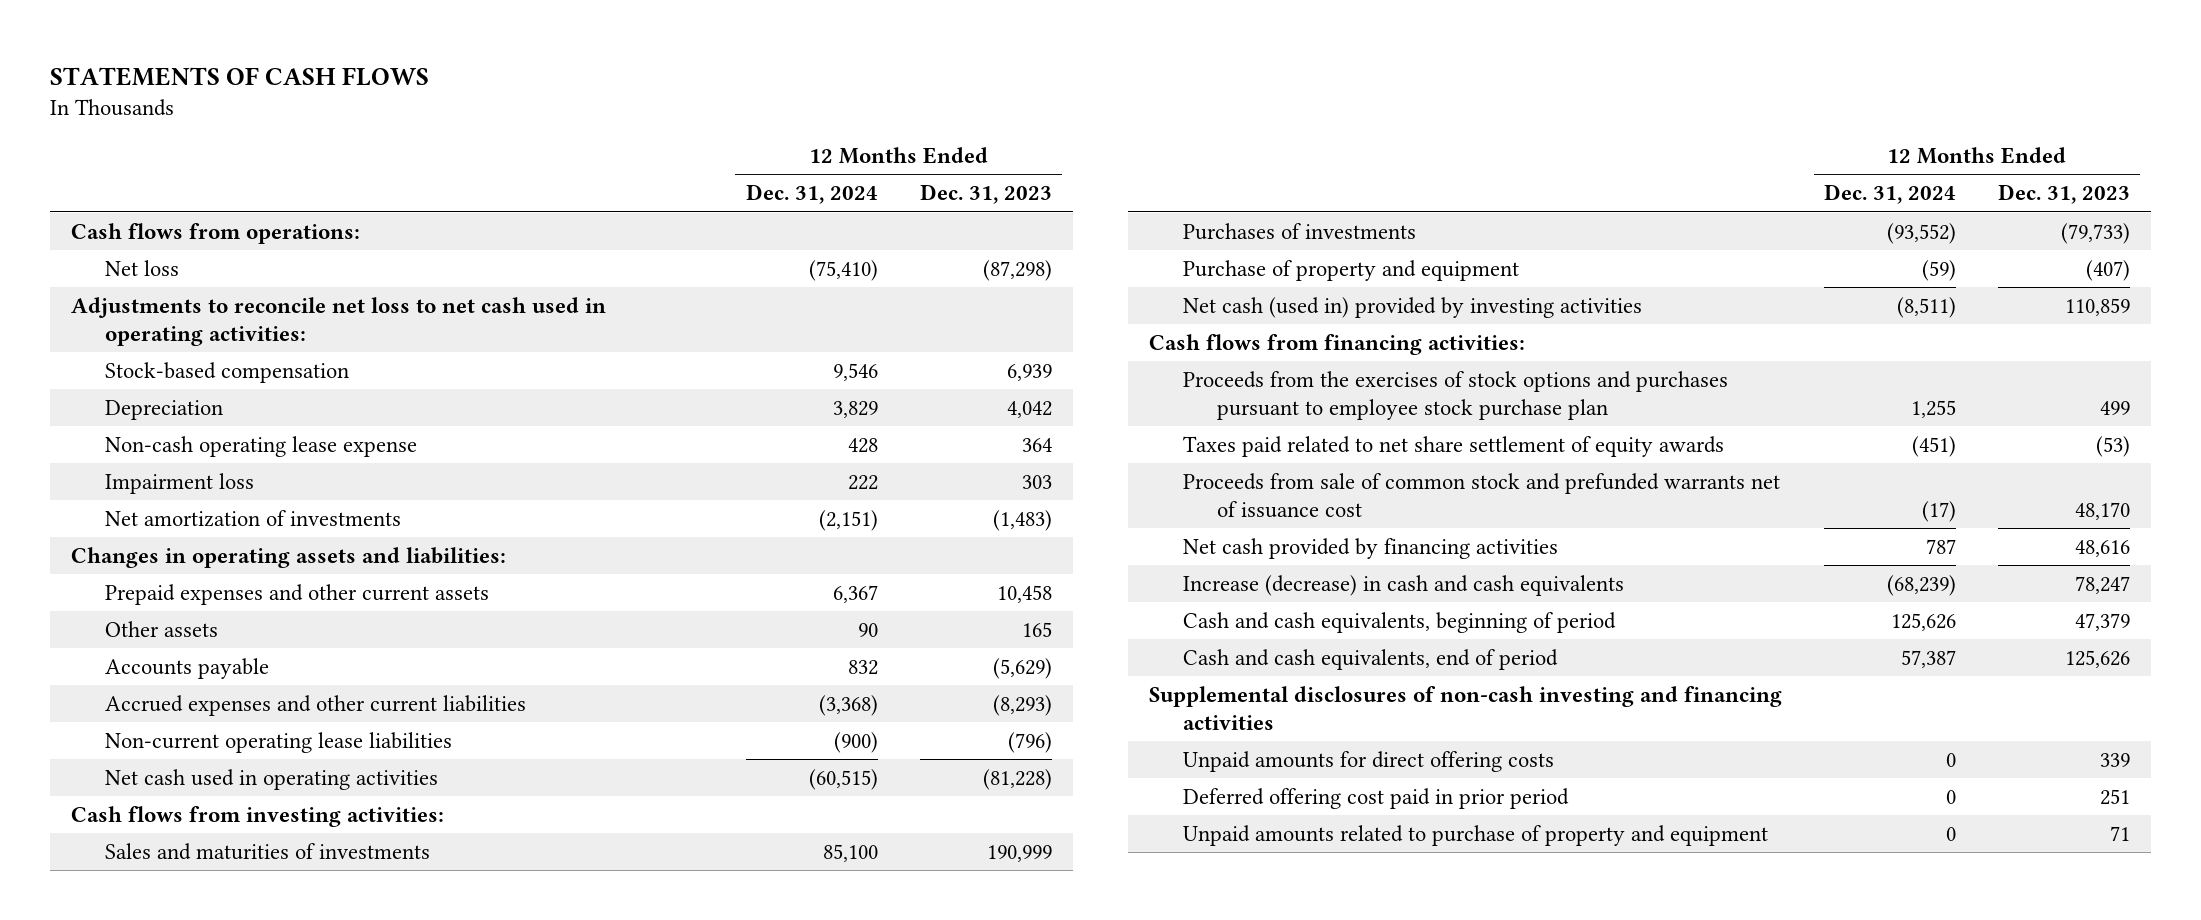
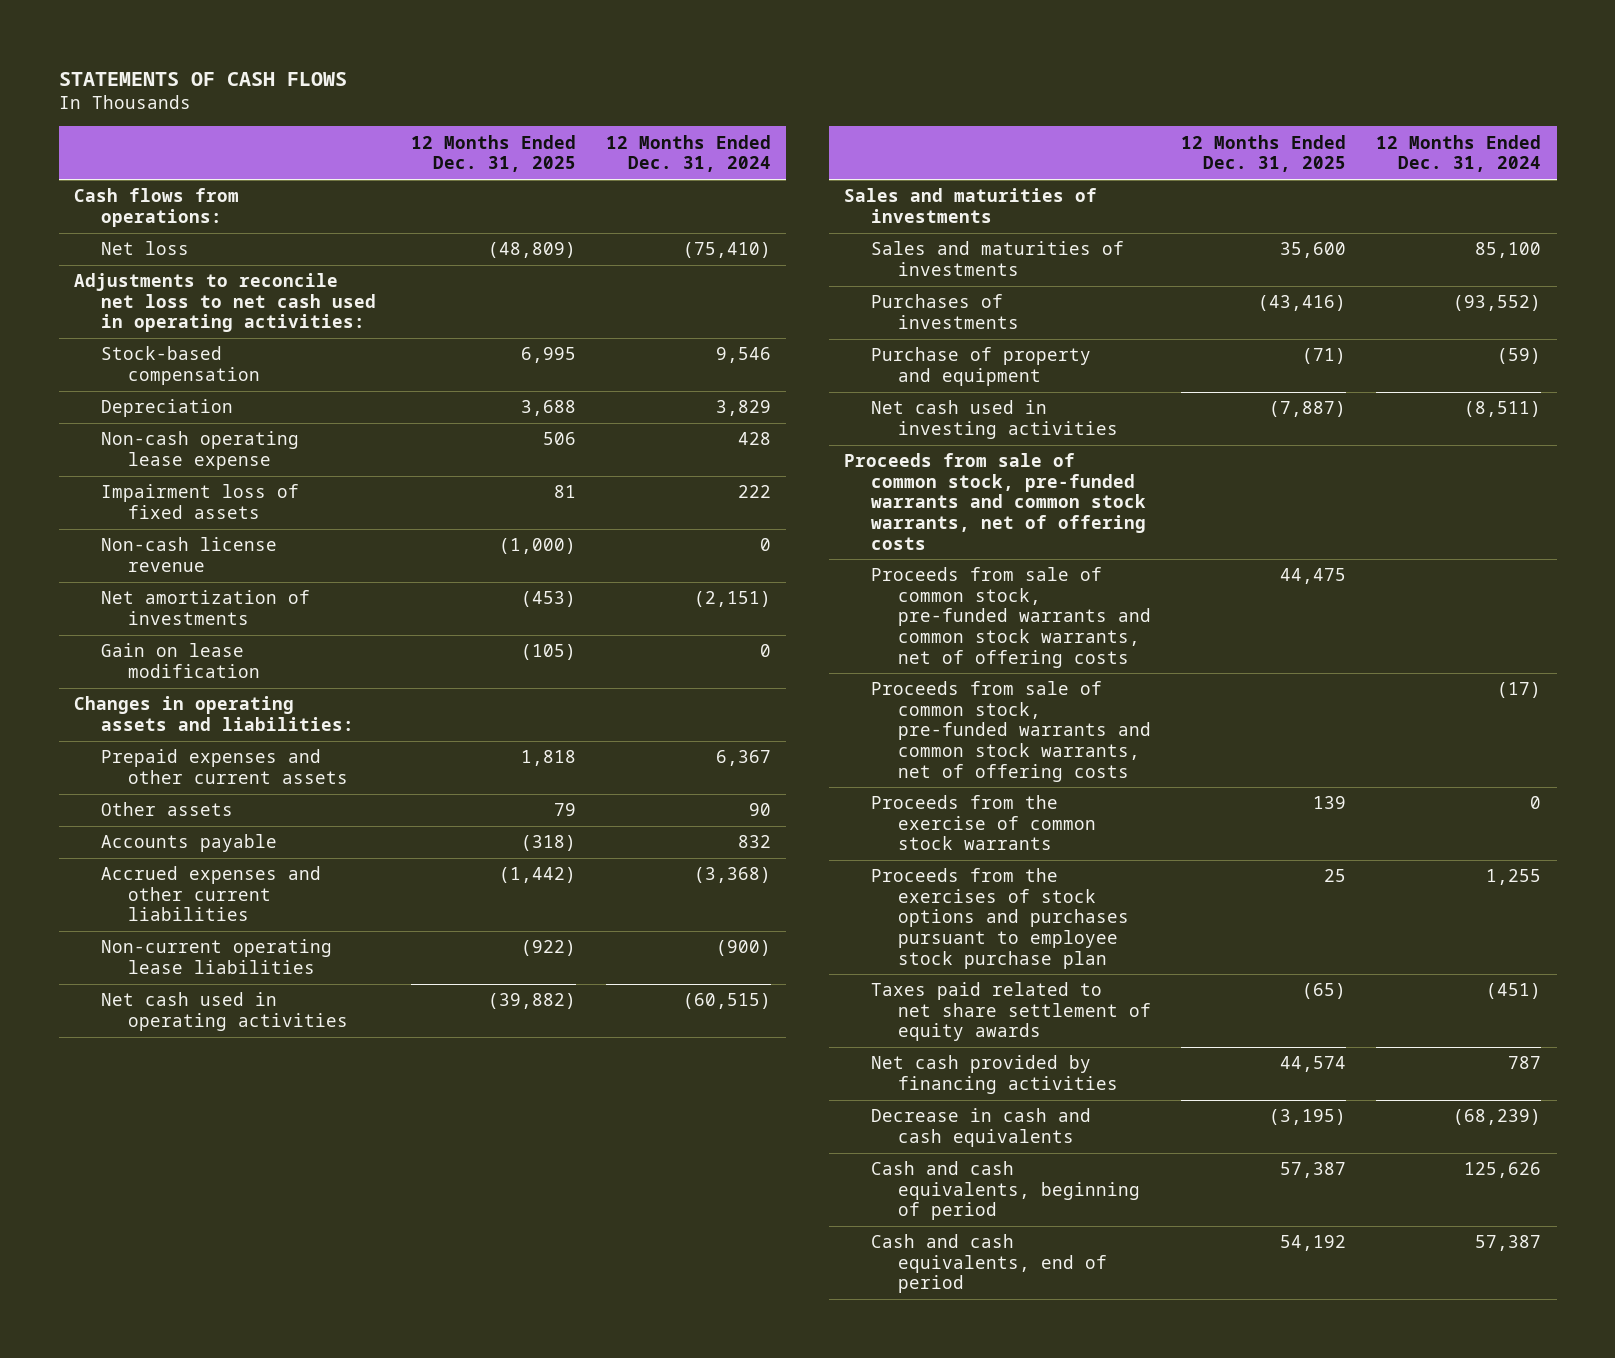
- | 12 Months Ended Dec. 31, 2024 | 12 Months Ended Dec. 31, 2023
+ | 12 Months Ended Dec. 31, 2025 | 12 Months Ended Dec. 31, 2024
- Impairment loss | 222 | 303
+ Impairment loss of fixed assets | 81 | 222
+ Non-cash license revenue | (1,000) | 0
+ Gain on lease modification | (105) | 0
- Cash flows from investing activities:
+ Sales and maturities of investments
- Net cash (used in) provided by investing activities | (8,511) | 110,859
- Cash flows from financing activities:
+ Net cash used in investing activities | (7,887) | (8,511)
+ Proceeds from sale of common stock, pre-funded warrants and common stock warrants, net of offering costs
+ Proceeds from sale of common stock, pre-funded warrants and common stock warrants, net of offering costs | 44,475 |
+ Proceeds from sale of common stock, pre-funded warrants and common stock warrants, net of offering costs | | (17)
+ Proceeds from the exercise of common stock warrants | 139 | 0
- Proceeds from sale of common stock and prefunded warrants net of issuance cost | (17) | 48,170
- Increase (decrease) in cash and cash equivalents | (68,239) | 78,247
+ Decrease in cash and cash equivalents | (3,195) | (68,239)
- Supplemental disclosures of non-cash investing and financing activities
- Unpaid amounts for direct offering costs | 0 | 339
- Deferred offering cost paid in prior period | 0 | 251
- Unpaid amounts related to purchase of property and equipment | 0 | 71

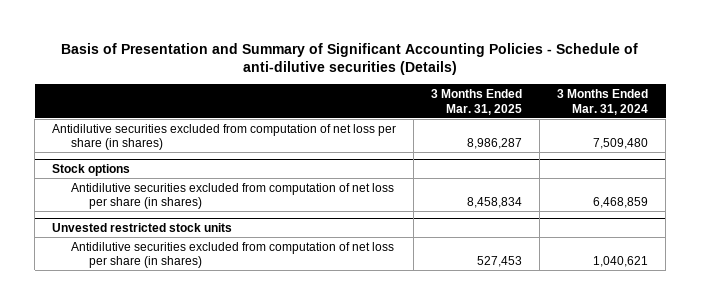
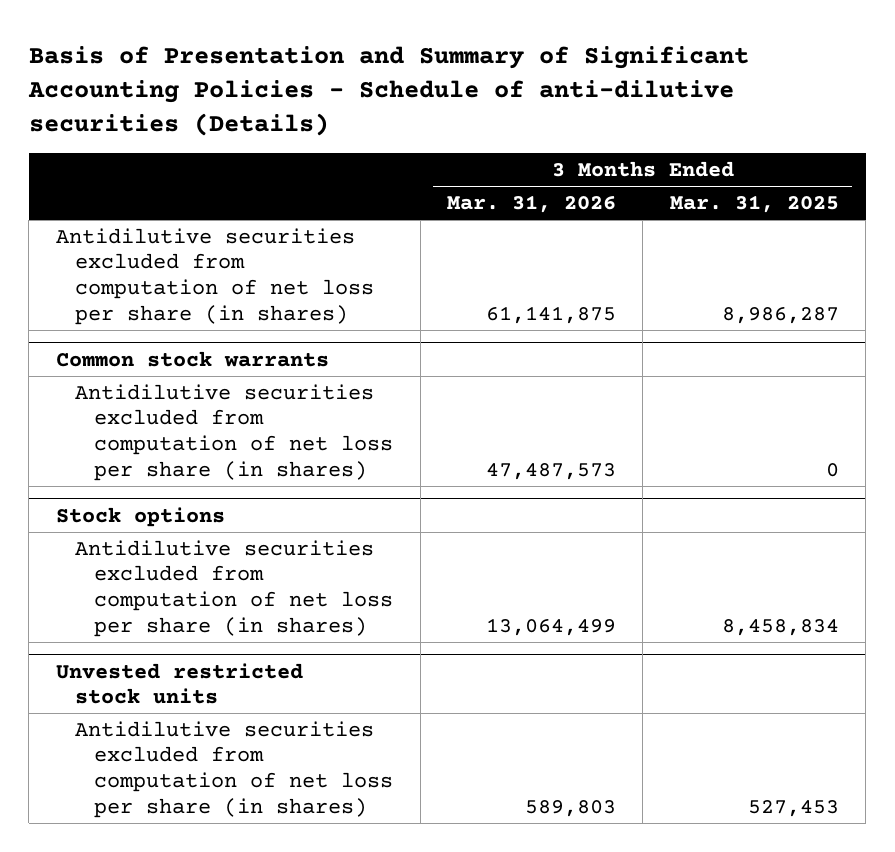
- | 3 Months Ended Mar. 31, 2025 | 3 Months Ended Mar. 31, 2024
+ | 3 Months Ended Mar. 31, 2026 | 3 Months Ended Mar. 31, 2025
+ Common stock warrants
+ Antidilutive securities excluded from computation of net loss per share (in shares) | 47,487,573 | 0

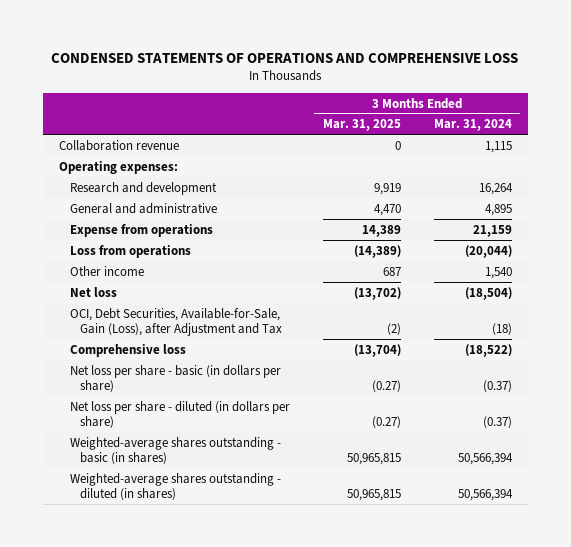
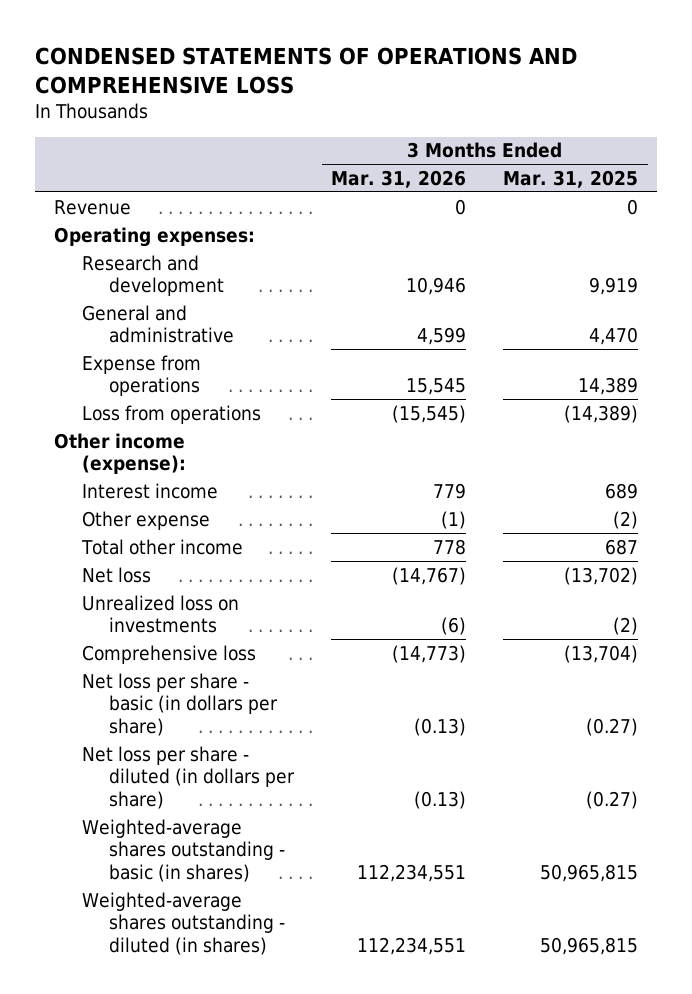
- | 3 Months Ended Mar. 31, 2025 | 3 Months Ended Mar. 31, 2024
+ | 3 Months Ended Mar. 31, 2026 | 3 Months Ended Mar. 31, 2025
- Collaboration revenue | 0 | 1,115
+ Revenue | 0 | 0
- Other income | 687 | 1,540
+ Other income (expense):
+ Interest income | 779 | 689
+ Other expense | (1) | (2)
+ Total other income | 778 | 687
- OCI, Debt Securities, Available-for-Sale, Gain (Loss), after Adjustment and Tax | (2) | (18)
+ Unrealized loss on investments | (6) | (2)

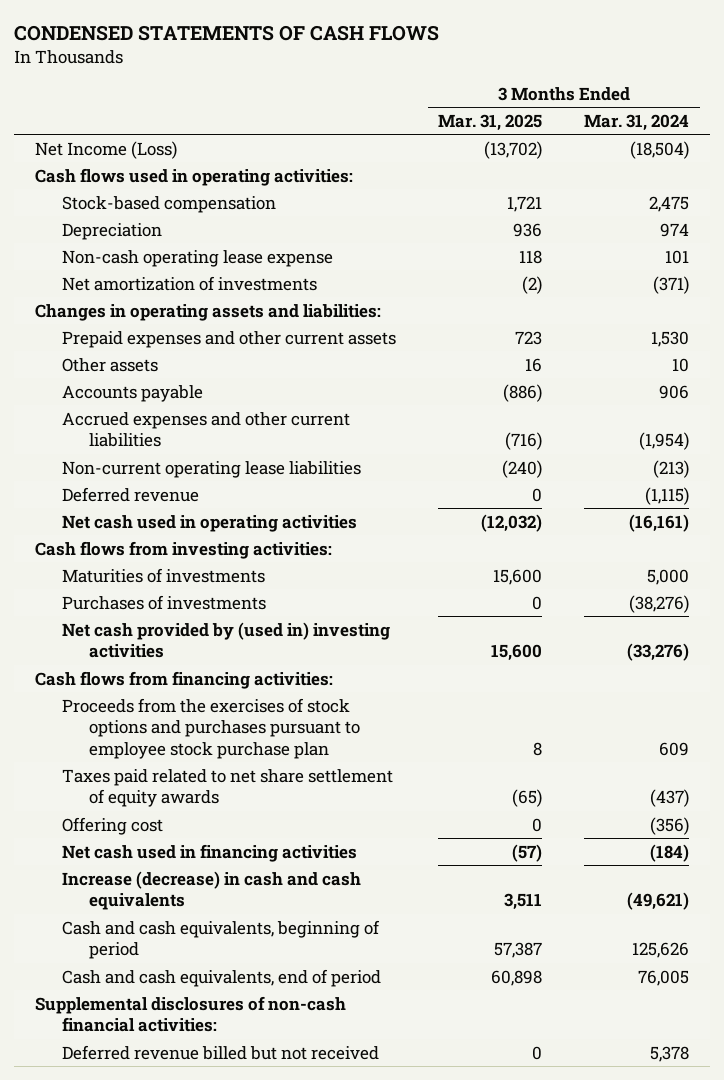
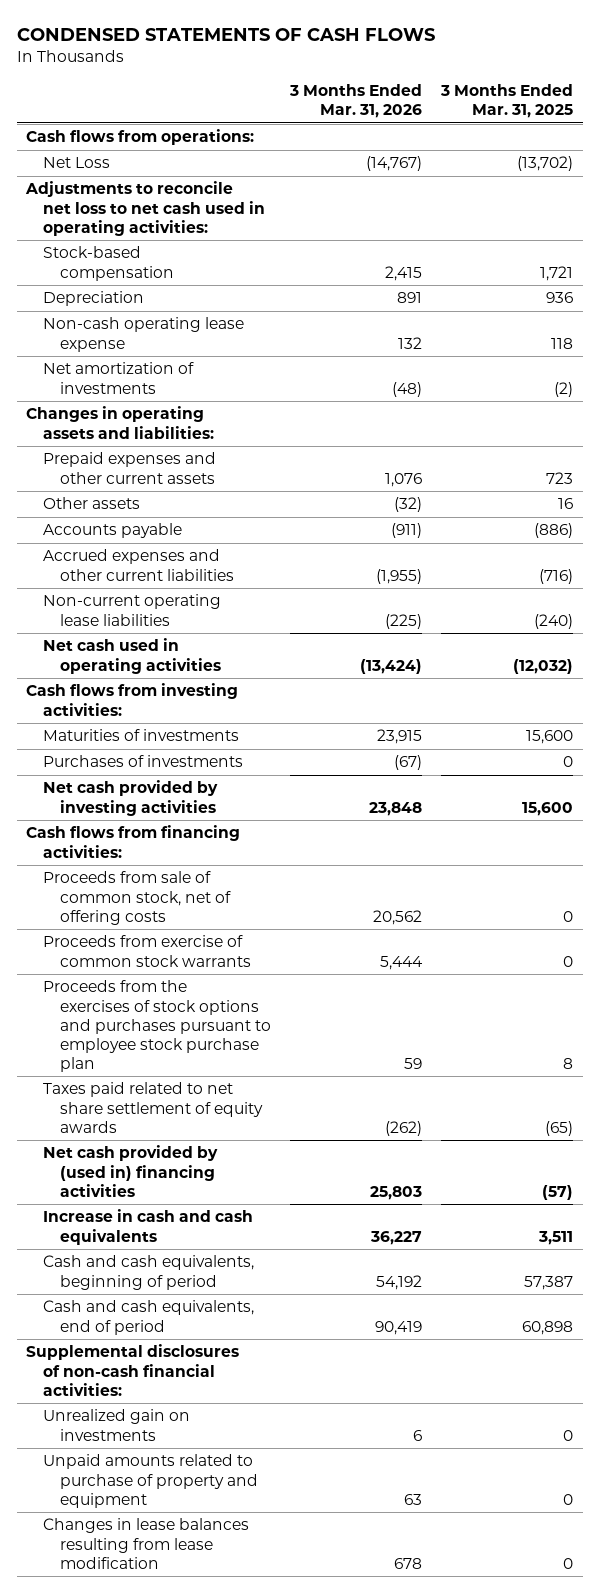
- | 3 Months Ended Mar. 31, 2025 | 3 Months Ended Mar. 31, 2024
+ | 3 Months Ended Mar. 31, 2026 | 3 Months Ended Mar. 31, 2025
- Net Income (Loss) | (13,702) | (18,504)
- Cash flows used in operating activities:
+ Cash flows from operations:
+ Net Loss | (14,767) | (13,702)
+ Adjustments to reconcile net loss to net cash used in operating activities:
- Deferred revenue | 0 | (1,115)
- Net cash provided by (used in) investing activities | 15,600 | (33,276)
+ Net cash provided by investing activities | 23,848 | 15,600
+ Proceeds from sale of common stock, net of offering costs | 20,562 | 0
+ Proceeds from exercise of common stock warrants | 5,444 | 0
- Offering cost | 0 | (356)
- Net cash used in financing activities | (57) | (184)
- Increase (decrease) in cash and cash equivalents | 3,511 | (49,621)
+ Net cash provided by (used in) financing activities | 25,803 | (57)
+ Increase in cash and cash equivalents | 36,227 | 3,511
- Deferred revenue billed but not received | 0 | 5,378
+ Unrealized gain on investments | 6 | 0
+ Unpaid amounts related to purchase of property and equipment | 63 | 0
+ Changes in lease balances resulting from lease modification | 678 | 0

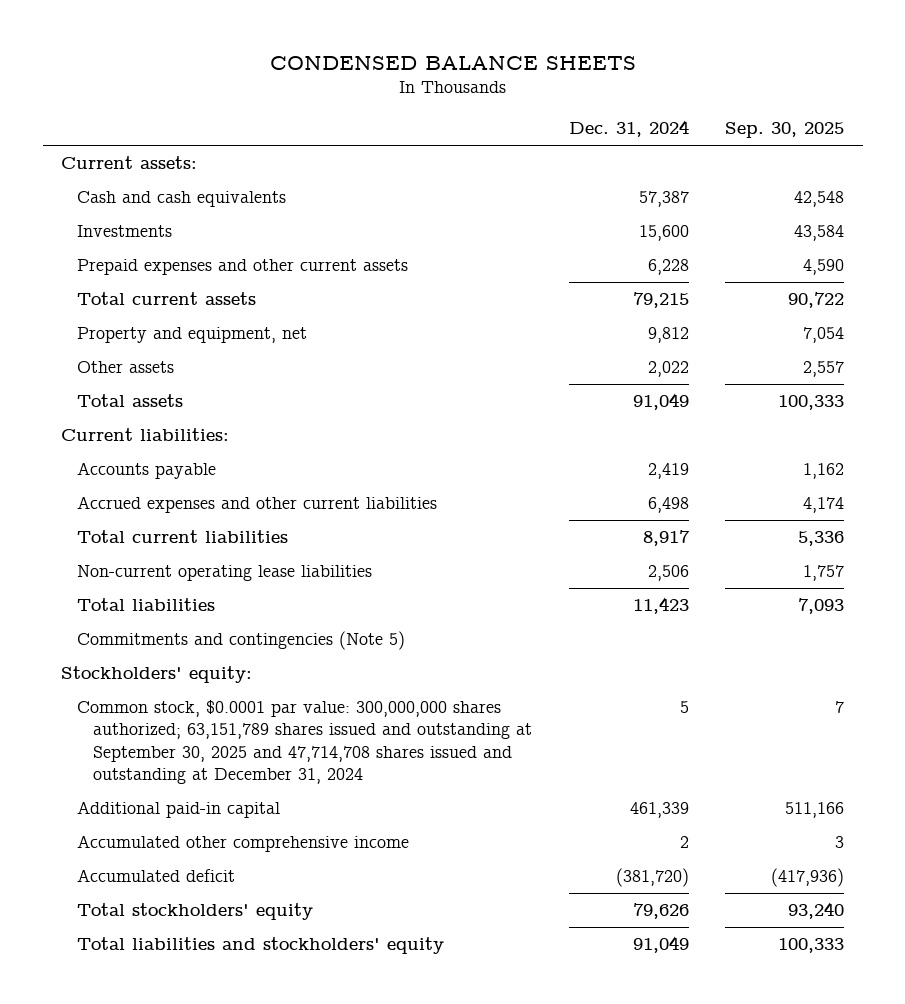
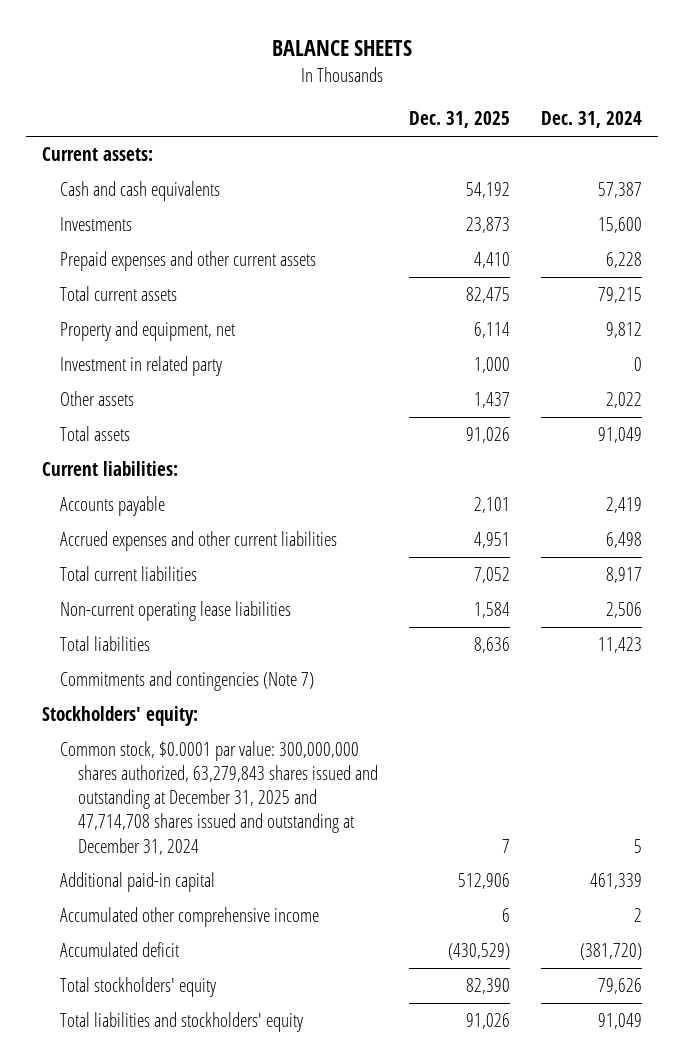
- CONDENSED BALANCE SHEETS
+ BALANCE SHEETS
- | Dec. 31, 2024 | Sep. 30, 2025
+ | Dec. 31, 2025 | Dec. 31, 2024
+ Investment in related party | 1,000 | 0
- Commitments and contingencies (Note 5)
+ Commitments and contingencies (Note 7)
- Common stock, $0.0001 par value: 300,000,000 shares authorized; 63,151,789 shares issued and outstanding at September 30, 2025 and 47,714,708 shares issued and outstanding at December 31, 2024 | 5 | 7
+ Common stock, $0.0001 par value: 300,000,000 shares authorized, 63,279,843 shares issued and outstanding at December 31, 2025 and 47,714,708 shares issued and outstanding at December 31, 2024 | 7 | 5

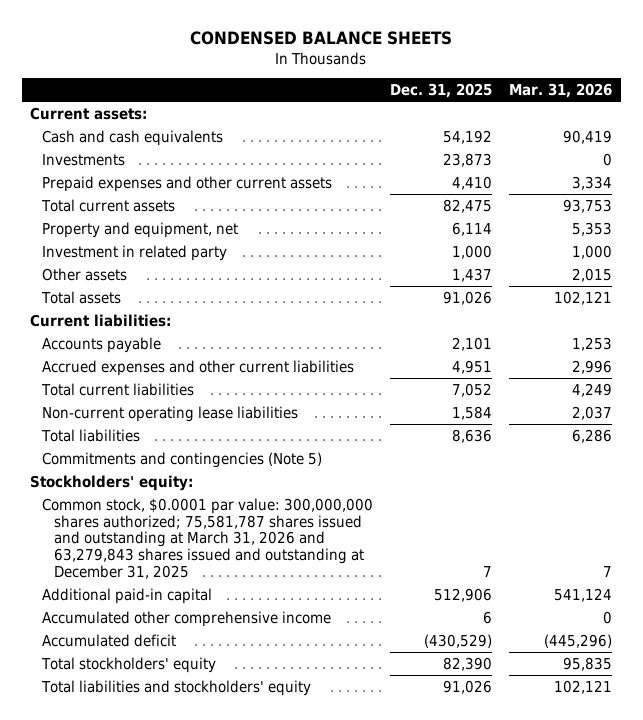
- BALANCE SHEETS
+ CONDENSED BALANCE SHEETS
- | Dec. 31, 2025 | Dec. 31, 2024
+ | Dec. 31, 2025 | Mar. 31, 2026
- Commitments and contingencies (Note 7)
+ Commitments and contingencies (Note 5)
- Common stock, $0.0001 par value: 300,000,000 shares authorized, 63,279,843 shares issued and outstanding at December 31, 2025 and 47,714,708 shares issued and outstanding at December 31, 2024 | 7 | 5
+ Common stock, $0.0001 par value: 300,000,000 shares authorized; 75,581,787 shares issued and outstanding at March 31, 2026 and 63,279,843 shares issued and outstanding at December 31, 2025 | 7 | 7

